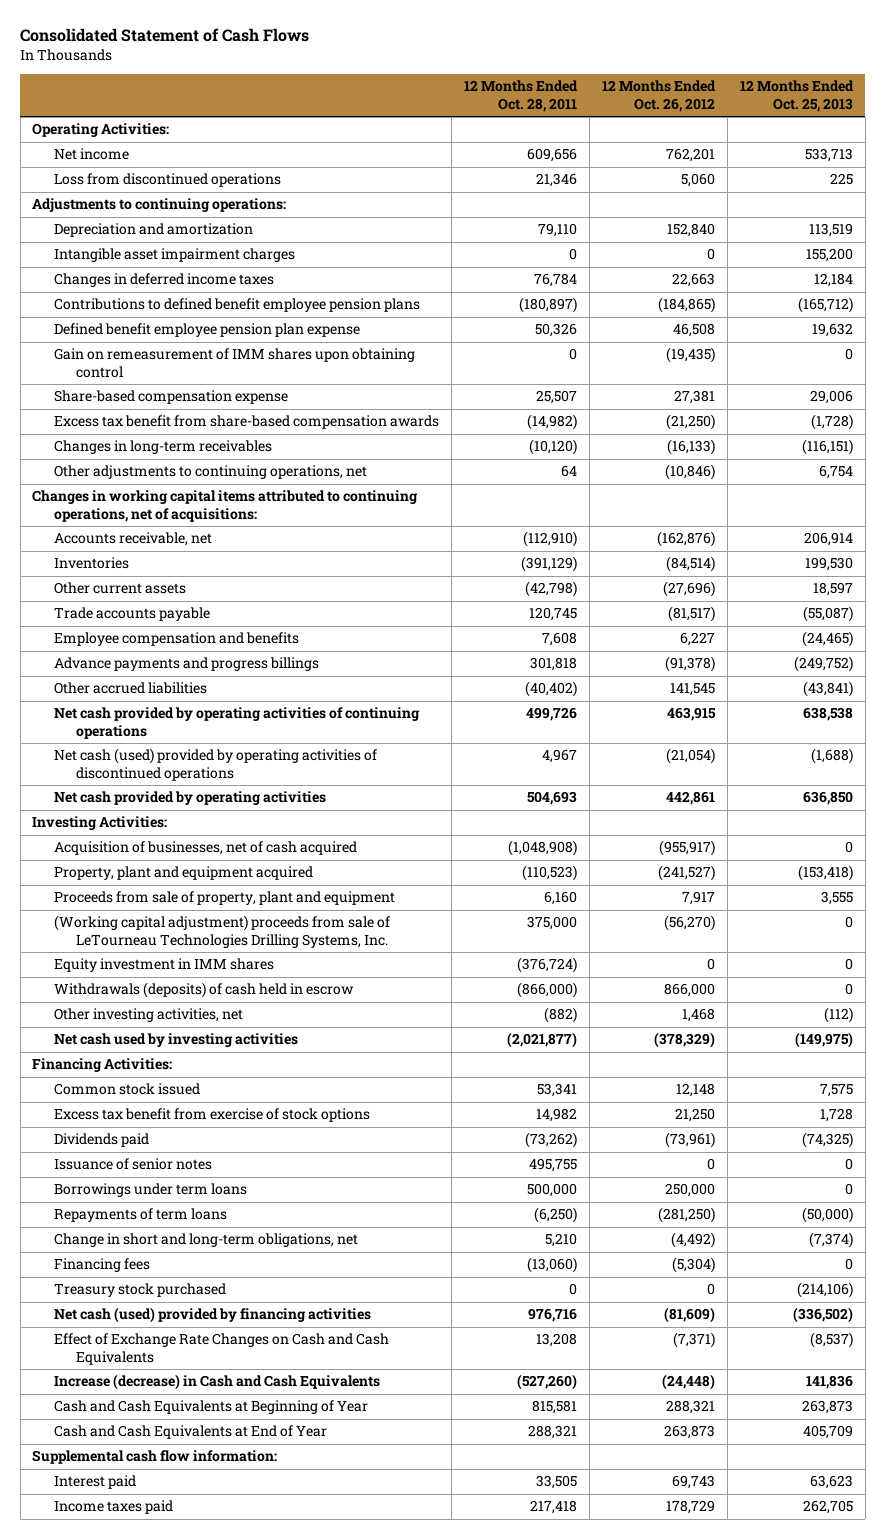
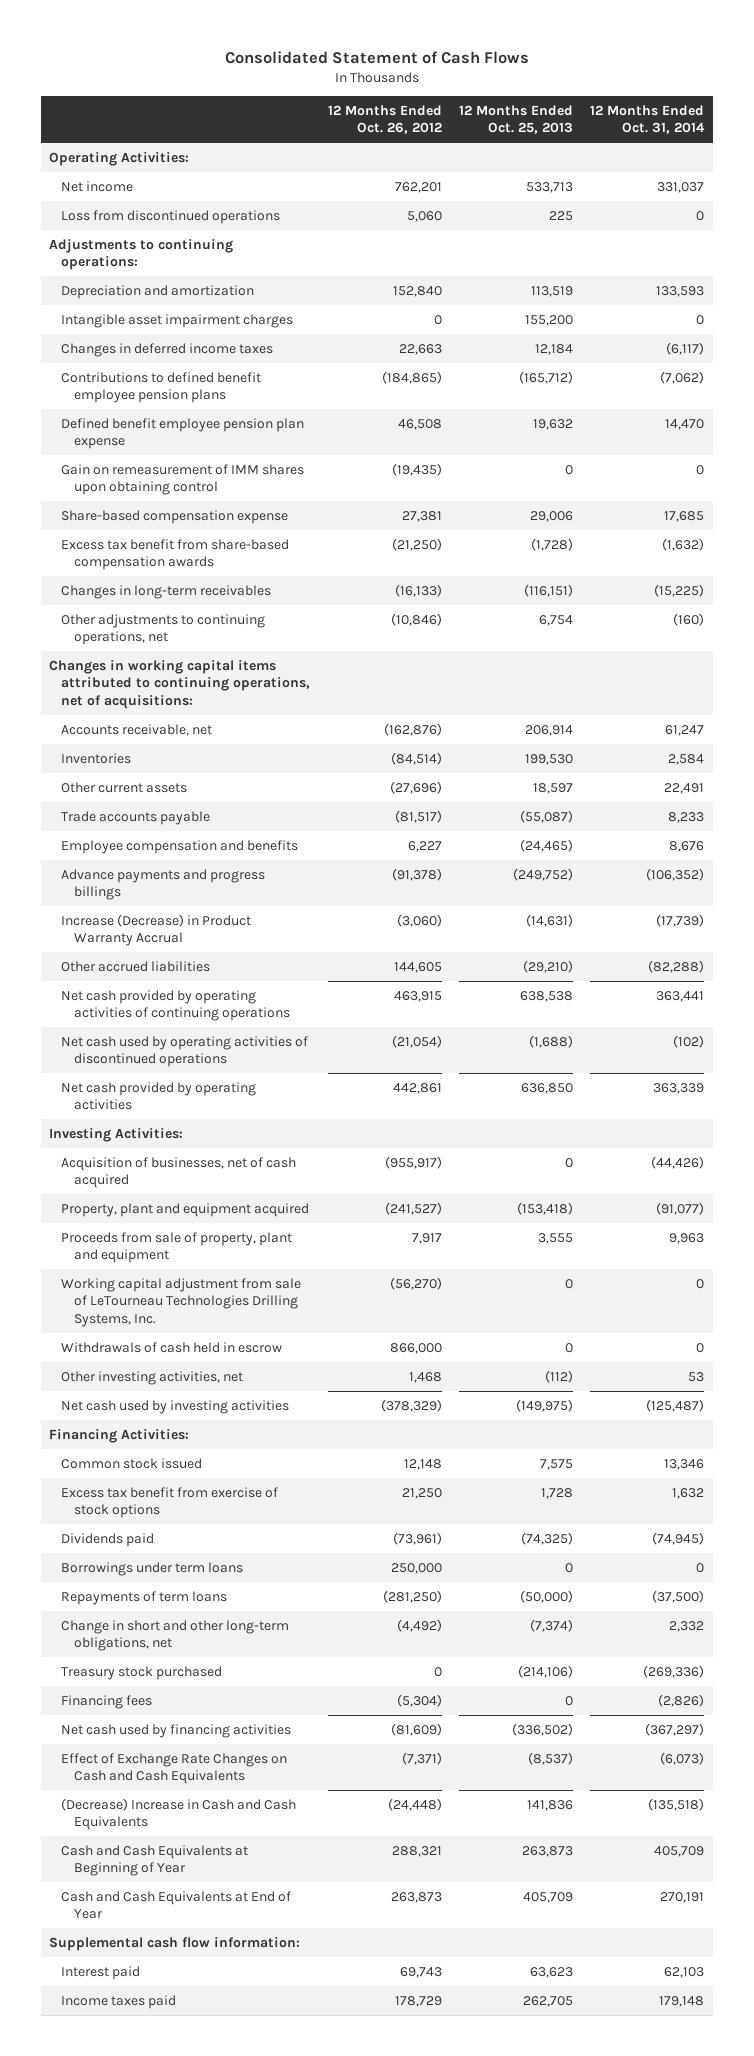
- | 12 Months Ended Oct. 28, 2011 | 12 Months Ended Oct. 26, 2012 | 12 Months Ended Oct. 25, 2013
+ | 12 Months Ended Oct. 26, 2012 | 12 Months Ended Oct. 25, 2013 | 12 Months Ended Oct. 31, 2014
- Other accrued liabilities | (40,402) | 141,545 | (43,841)
+ Increase (Decrease) in Product Warranty Accrual | (3,060) | (14,631) | (17,739)
+ Other accrued liabilities | 144,605 | (29,210) | (82,288)
- Net cash (used) provided by operating activities of discontinued operations | 4,967 | (21,054) | (1,688)
+ Net cash used by operating activities of discontinued operations | (21,054) | (1,688) | (102)
- (Working capital adjustment) proceeds from sale of LeTourneau Technologies Drilling Systems, Inc. | 375,000 | (56,270) | 0
- Equity investment in IMM shares | (376,724) | 0 | 0
- Withdrawals (deposits) of cash held in escrow | (866,000) | 866,000 | 0
+ Working capital adjustment from sale of LeTourneau Technologies Drilling Systems, Inc. | (56,270) | 0 | 0
+ Withdrawals of cash held in escrow | 866,000 | 0 | 0
- Issuance of senior notes | 495,755 | 0 | 0
- Change in short and long-term obligations, net | 5,210 | (4,492) | (7,374)
+ Change in short and other long-term obligations, net | (4,492) | (7,374) | 2,332
- Net cash (used) provided by financing activities | 976,716 | (81,609) | (336,502)
moved down: Financing fees | (5,304) | 0 | (2,826)
+ Net cash used by financing activities | (81,609) | (336,502) | (367,297)
- Increase (decrease) in Cash and Cash Equivalents | (527,260) | (24,448) | 141,836
+ (Decrease) Increase in Cash and Cash Equivalents | (24,448) | 141,836 | (135,518)

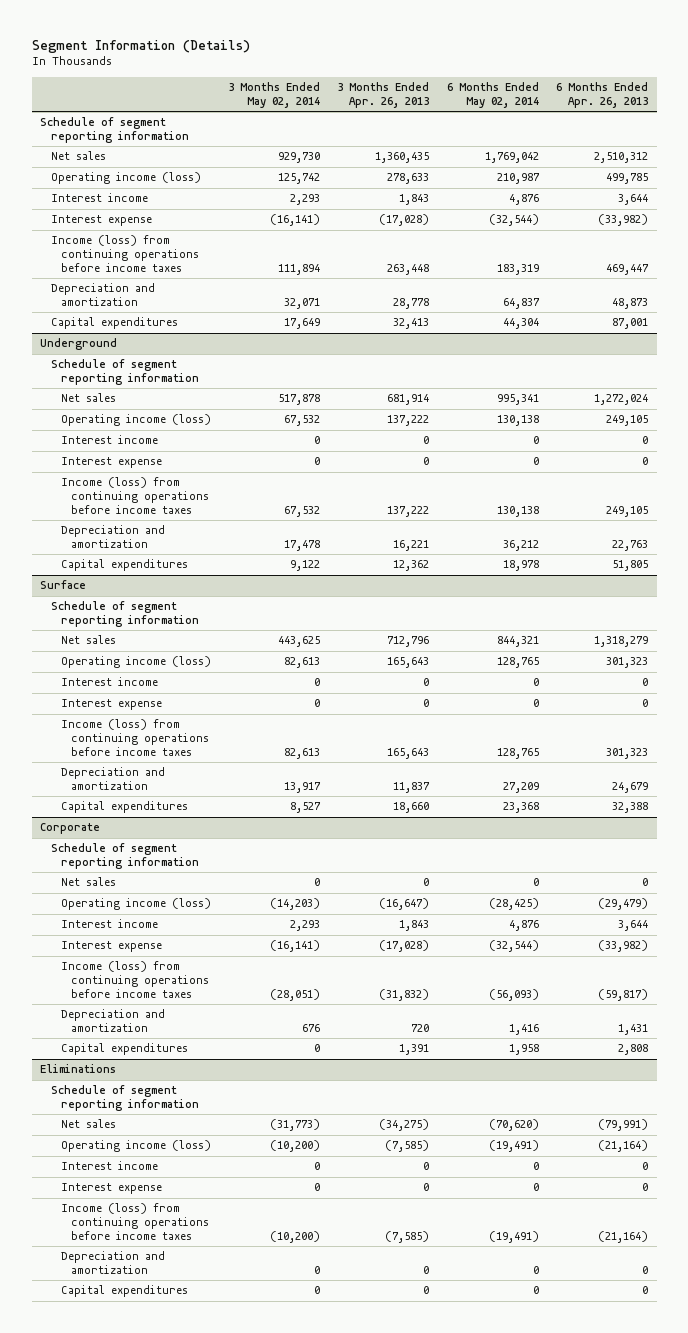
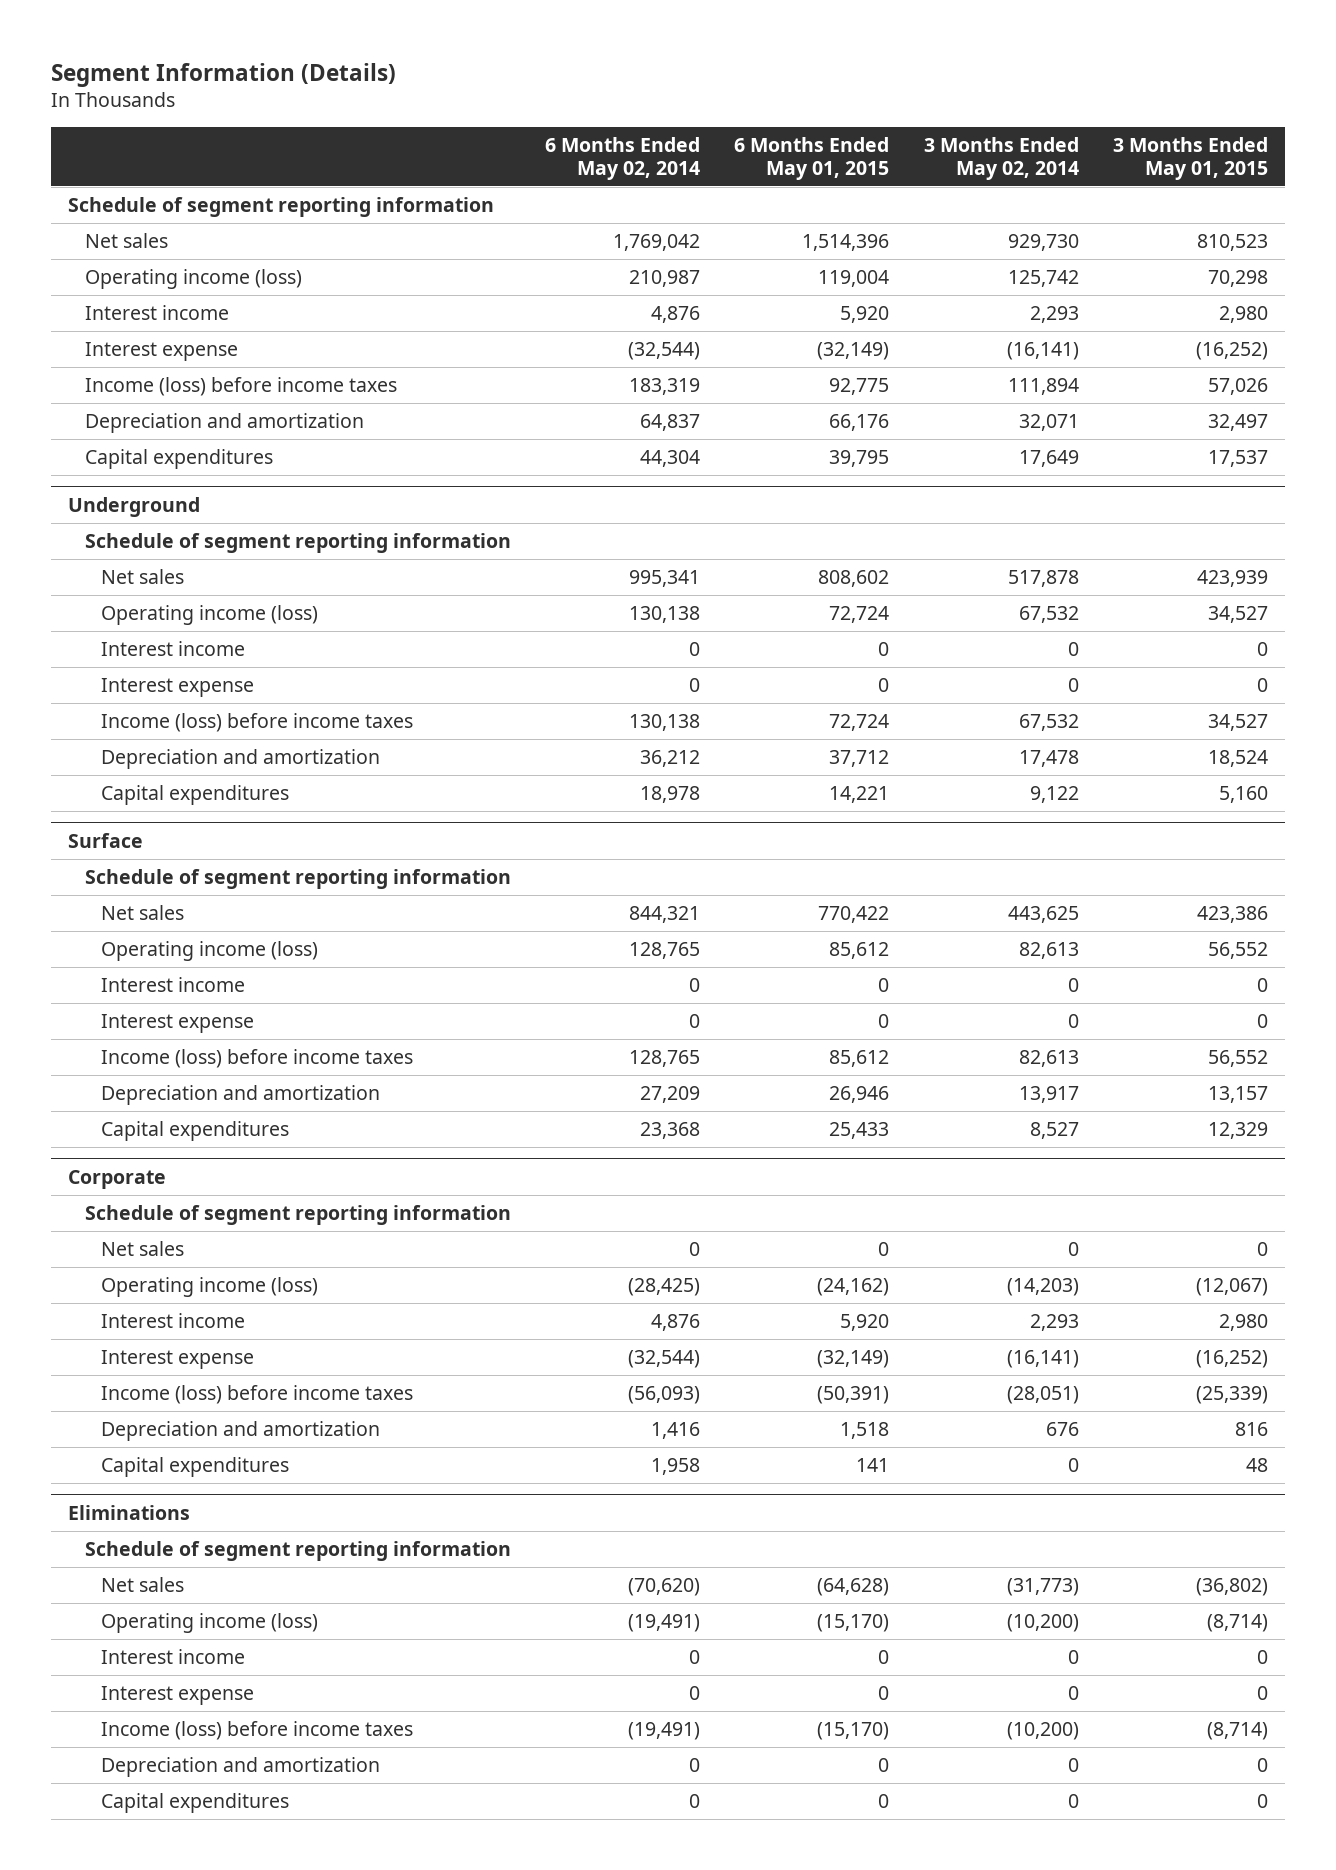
- | 3 Months Ended May 02, 2014 | 3 Months Ended Apr. 26, 2013 | 6 Months Ended May 02, 2014 | 6 Months Ended Apr. 26, 2013
+ | 6 Months Ended May 02, 2014 | 6 Months Ended May 01, 2015 | 3 Months Ended May 02, 2014 | 3 Months Ended May 01, 2015
- Income (loss) from continuing operations before income taxes | 111,894 | 263,448 | 183,319 | 469,447
+ Income (loss) before income taxes | 183,319 | 92,775 | 111,894 | 57,026
@ Underground
- Income (loss) from continuing operations before income taxes | 67,532 | 137,222 | 130,138 | 249,105
+ Income (loss) before income taxes | 130,138 | 72,724 | 67,532 | 34,527
@ Surface
- Income (loss) from continuing operations before income taxes | 82,613 | 165,643 | 128,765 | 301,323
+ Income (loss) before income taxes | 128,765 | 85,612 | 82,613 | 56,552
@ Corporate
- Income (loss) from continuing operations before income taxes | (28,051) | (31,832) | (56,093) | (59,817)
+ Income (loss) before income taxes | (56,093) | (50,391) | (28,051) | (25,339)
@ Eliminations
- Income (loss) from continuing operations before income taxes | (10,200) | (7,585) | (19,491) | (21,164)
+ Income (loss) before income taxes | (19,491) | (15,170) | (10,200) | (8,714)

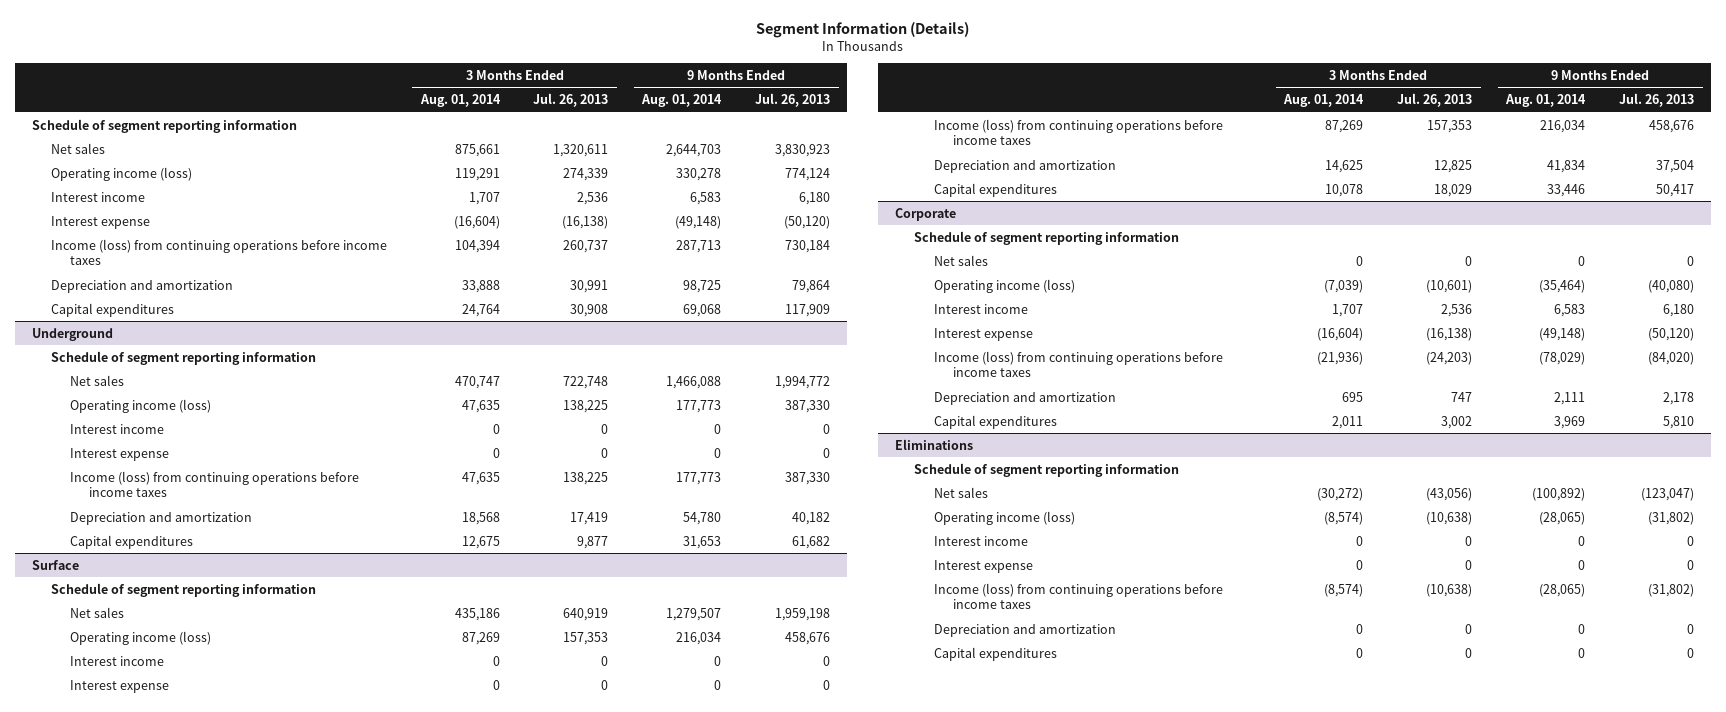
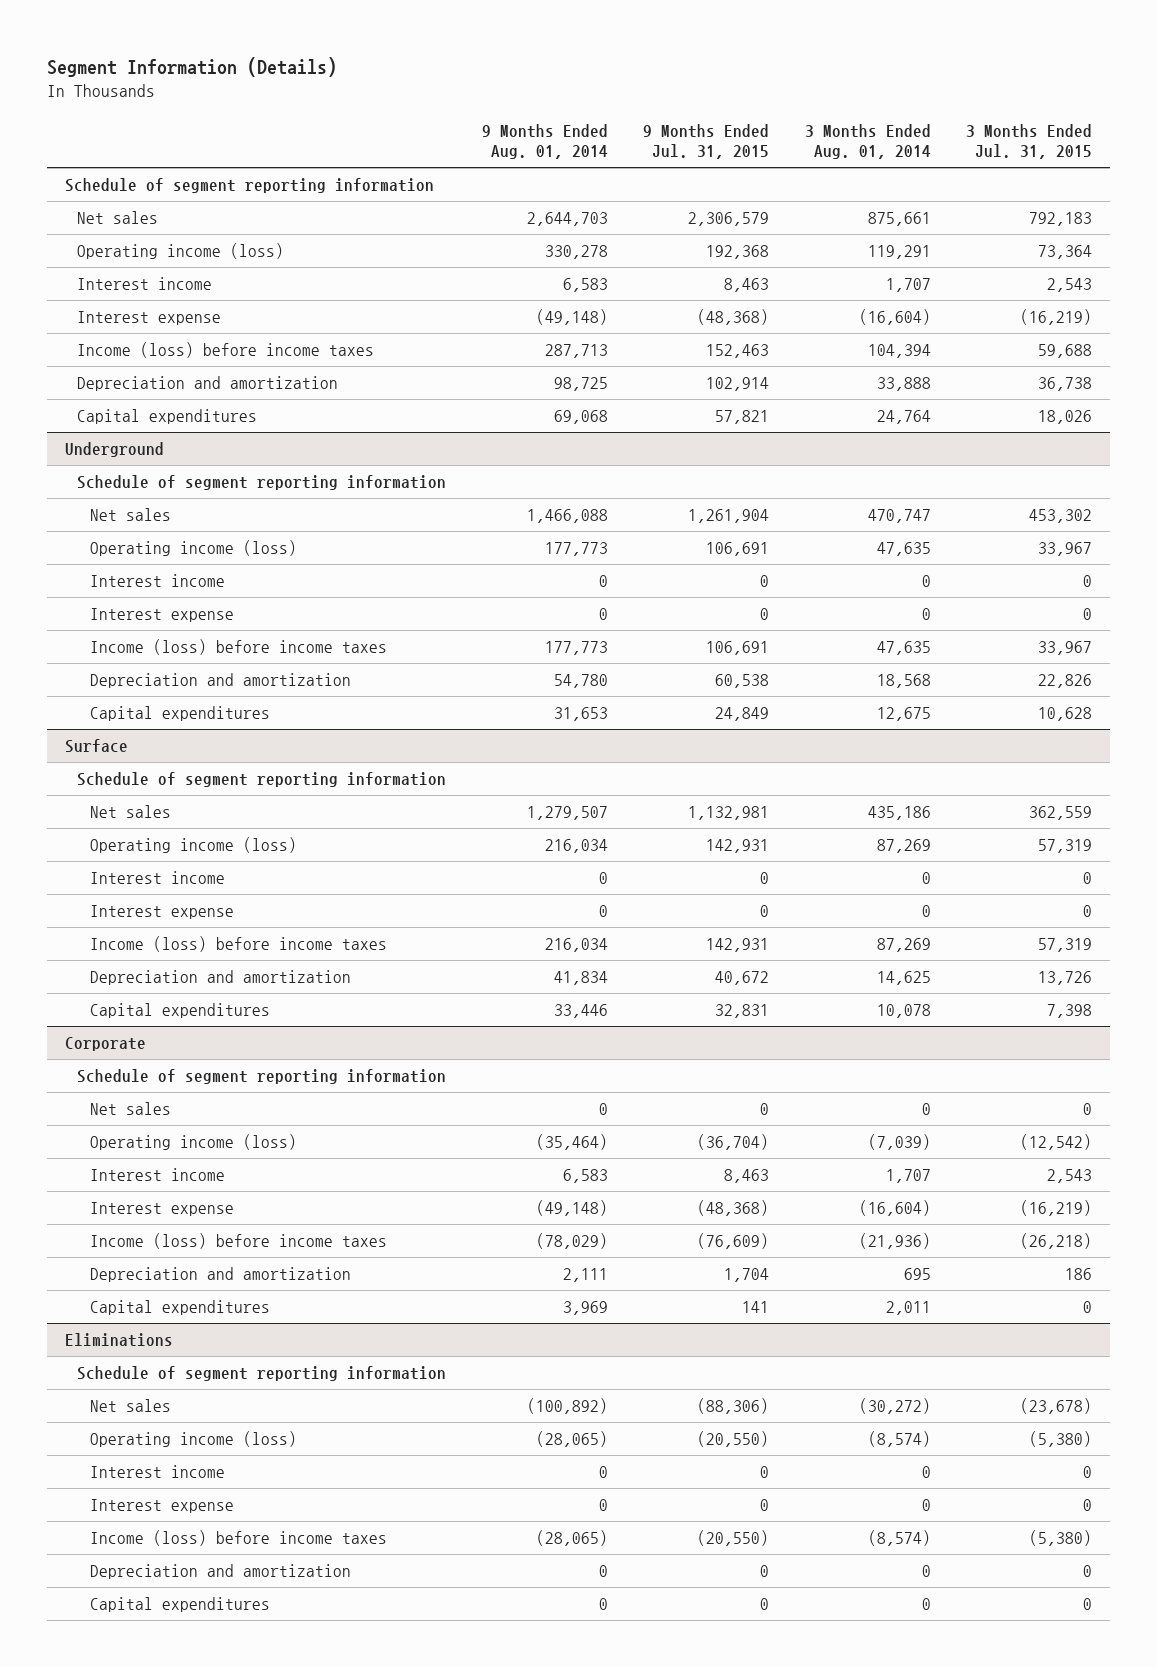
- | 3 Months Ended Aug. 01, 2014 | 3 Months Ended Jul. 26, 2013 | 9 Months Ended Aug. 01, 2014 | 9 Months Ended Jul. 26, 2013
+ | 9 Months Ended Aug. 01, 2014 | 9 Months Ended Jul. 31, 2015 | 3 Months Ended Aug. 01, 2014 | 3 Months Ended Jul. 31, 2015
- Income (loss) from continuing operations before income taxes | 104,394 | 260,737 | 287,713 | 730,184
+ Income (loss) before income taxes | 287,713 | 152,463 | 104,394 | 59,688
@ Underground
- Income (loss) from continuing operations before income taxes | 47,635 | 138,225 | 177,773 | 387,330
+ Income (loss) before income taxes | 177,773 | 106,691 | 47,635 | 33,967
@ Surface
- Income (loss) from continuing operations before income taxes | 87,269 | 157,353 | 216,034 | 458,676
+ Income (loss) before income taxes | 216,034 | 142,931 | 87,269 | 57,319
@ Corporate
- Income (loss) from continuing operations before income taxes | (21,936) | (24,203) | (78,029) | (84,020)
+ Income (loss) before income taxes | (78,029) | (76,609) | (21,936) | (26,218)
@ Eliminations
- Income (loss) from continuing operations before income taxes | (8,574) | (10,638) | (28,065) | (31,802)
+ Income (loss) before income taxes | (28,065) | (20,550) | (8,574) | (5,380)

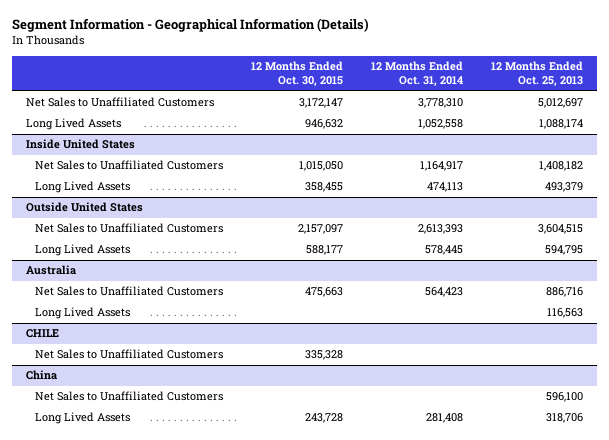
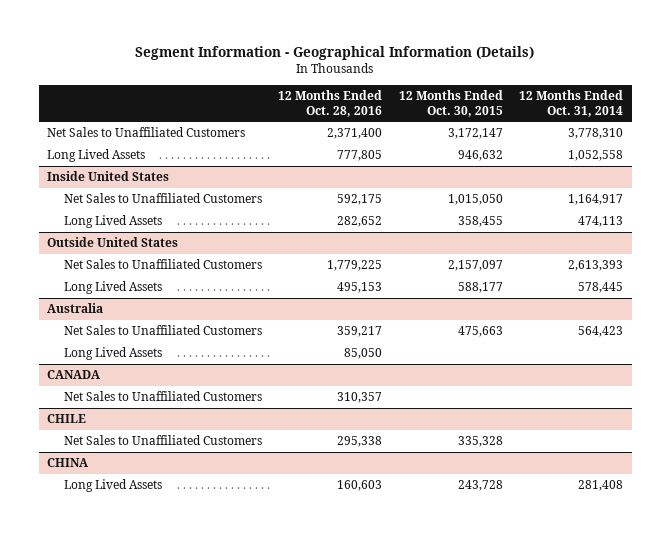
- | 12 Months Ended Oct. 30, 2015 | 12 Months Ended Oct. 31, 2014 | 12 Months Ended Oct. 25, 2013
+ | 12 Months Ended Oct. 28, 2016 | 12 Months Ended Oct. 30, 2015 | 12 Months Ended Oct. 31, 2014
+ CANADA
+ Net Sales to Unaffiliated Customers | 310,357 | |
- China
- Net Sales to Unaffiliated Customers | | | 596,100
+ CHINA

